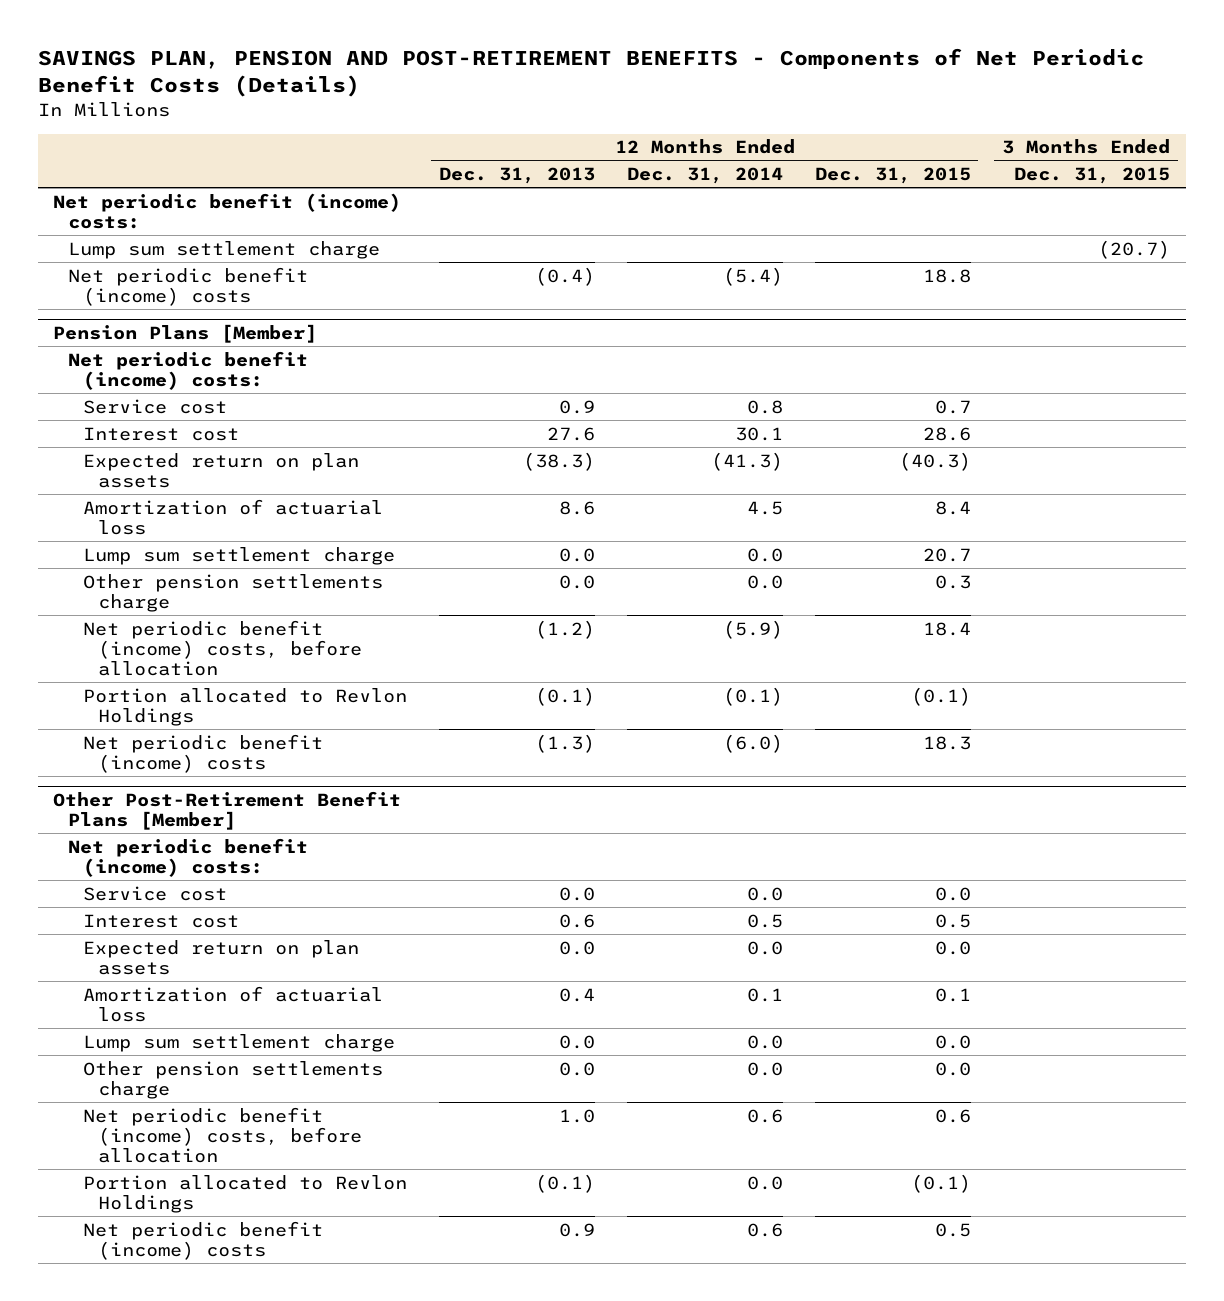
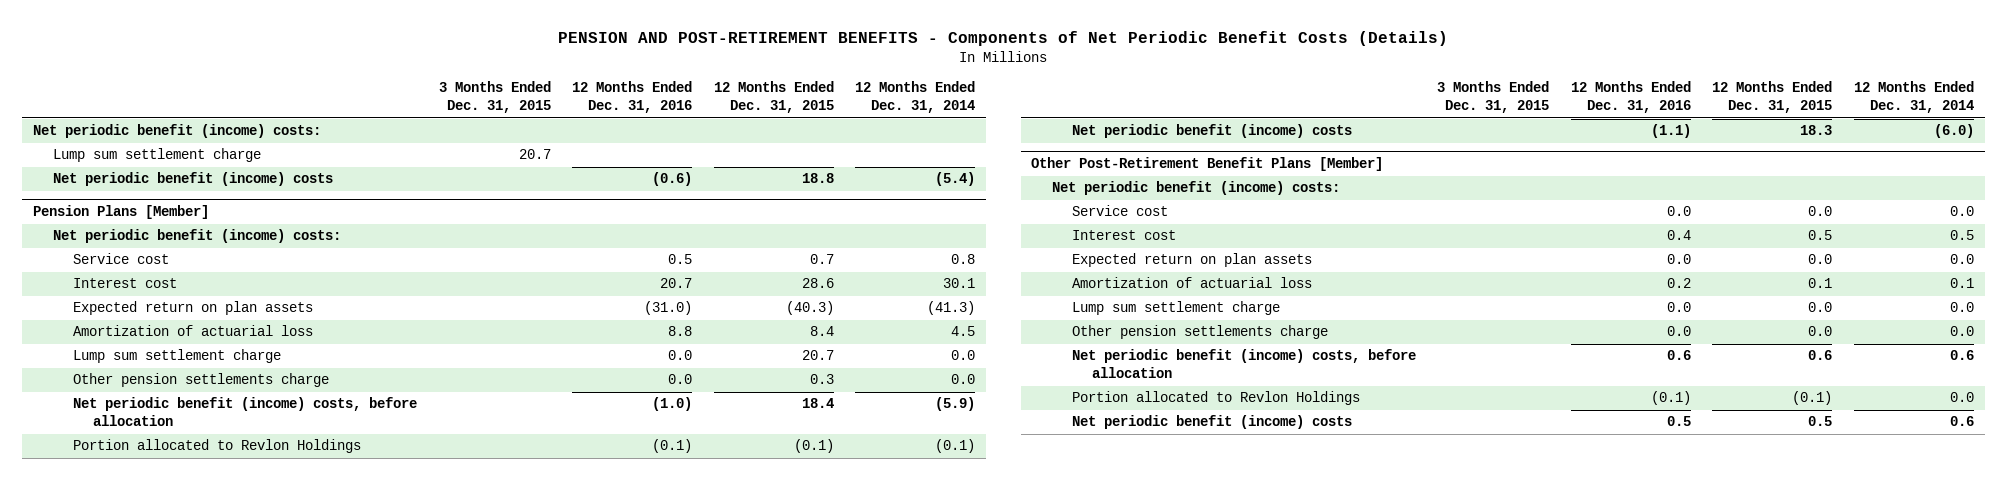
- SAVINGS PLAN, PENSION AND POST-RETIREMENT BENEFITS - Components of Net Periodic Benefit Costs (Details)
+ PENSION AND POST-RETIREMENT BENEFITS - Components of Net Periodic Benefit Costs (Details)
- | 12 Months Ended Dec. 31, 2013 | 12 Months Ended Dec. 31, 2014 | 12 Months Ended Dec. 31, 2015 | 3 Months Ended Dec. 31, 2015
+ | 3 Months Ended Dec. 31, 2015 | 12 Months Ended Dec. 31, 2016 | 12 Months Ended Dec. 31, 2015 | 12 Months Ended Dec. 31, 2014
- Lump sum settlement charge | | | | (20.7)
+ Lump sum settlement charge | 20.7 | | |

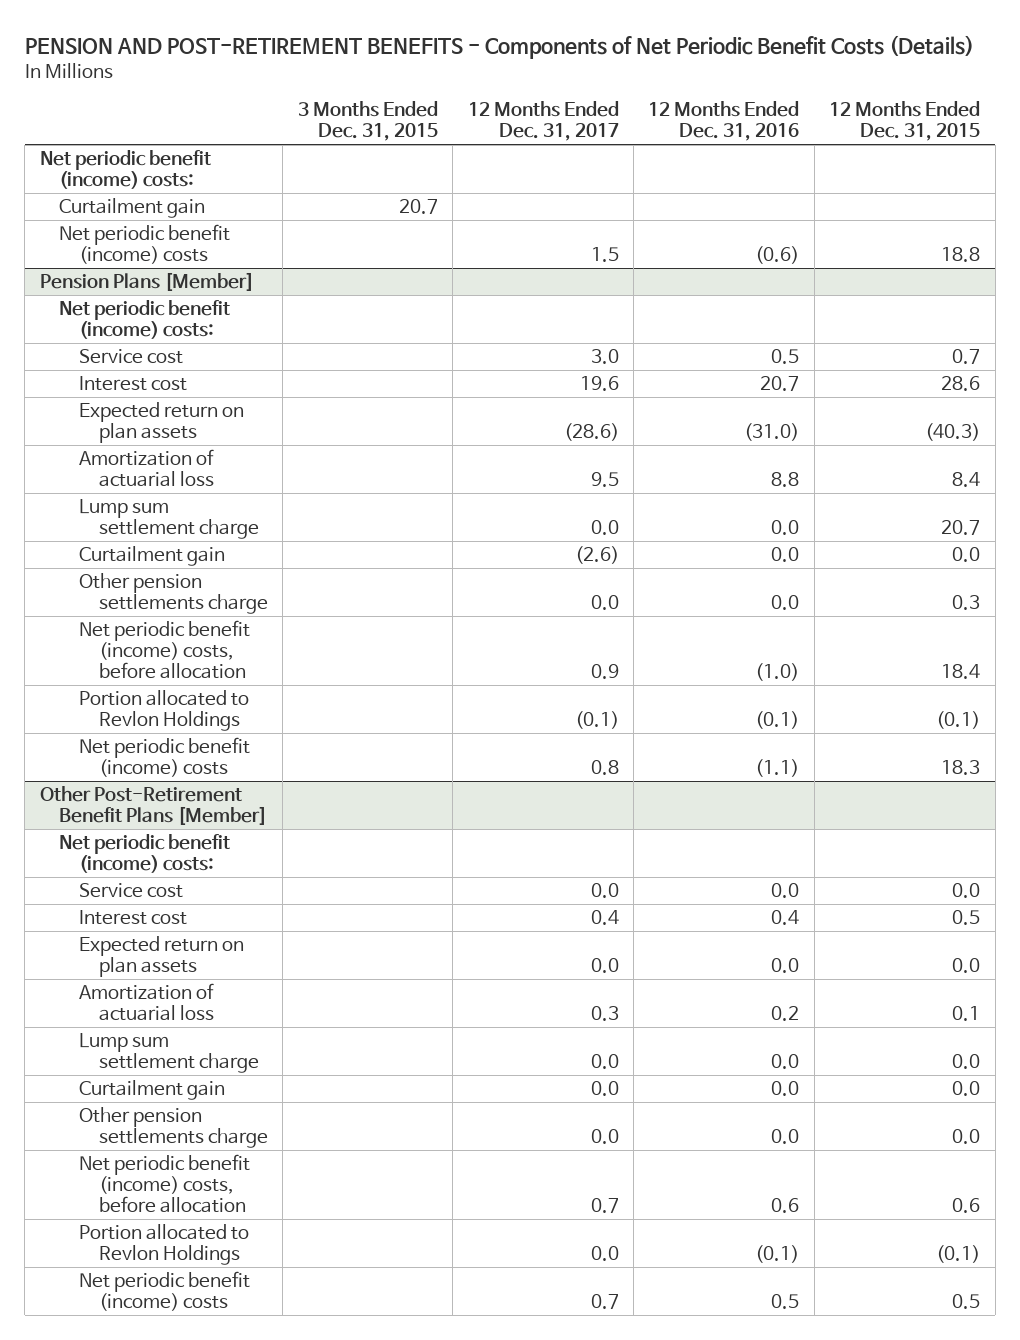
- | 3 Months Ended Dec. 31, 2015 | 12 Months Ended Dec. 31, 2016 | 12 Months Ended Dec. 31, 2015 | 12 Months Ended Dec. 31, 2014
+ | 3 Months Ended Dec. 31, 2015 | 12 Months Ended Dec. 31, 2017 | 12 Months Ended Dec. 31, 2016 | 12 Months Ended Dec. 31, 2015
- Lump sum settlement charge | 20.7 | | |
+ Curtailment gain | 20.7 | | |
@ Pension Plans [Member]
+ Curtailment gain | | (2.6) | 0.0 | 0.0
@ Other Post-Retirement Benefit Plans [Member]
+ Curtailment gain | | 0.0 | 0.0 | 0.0

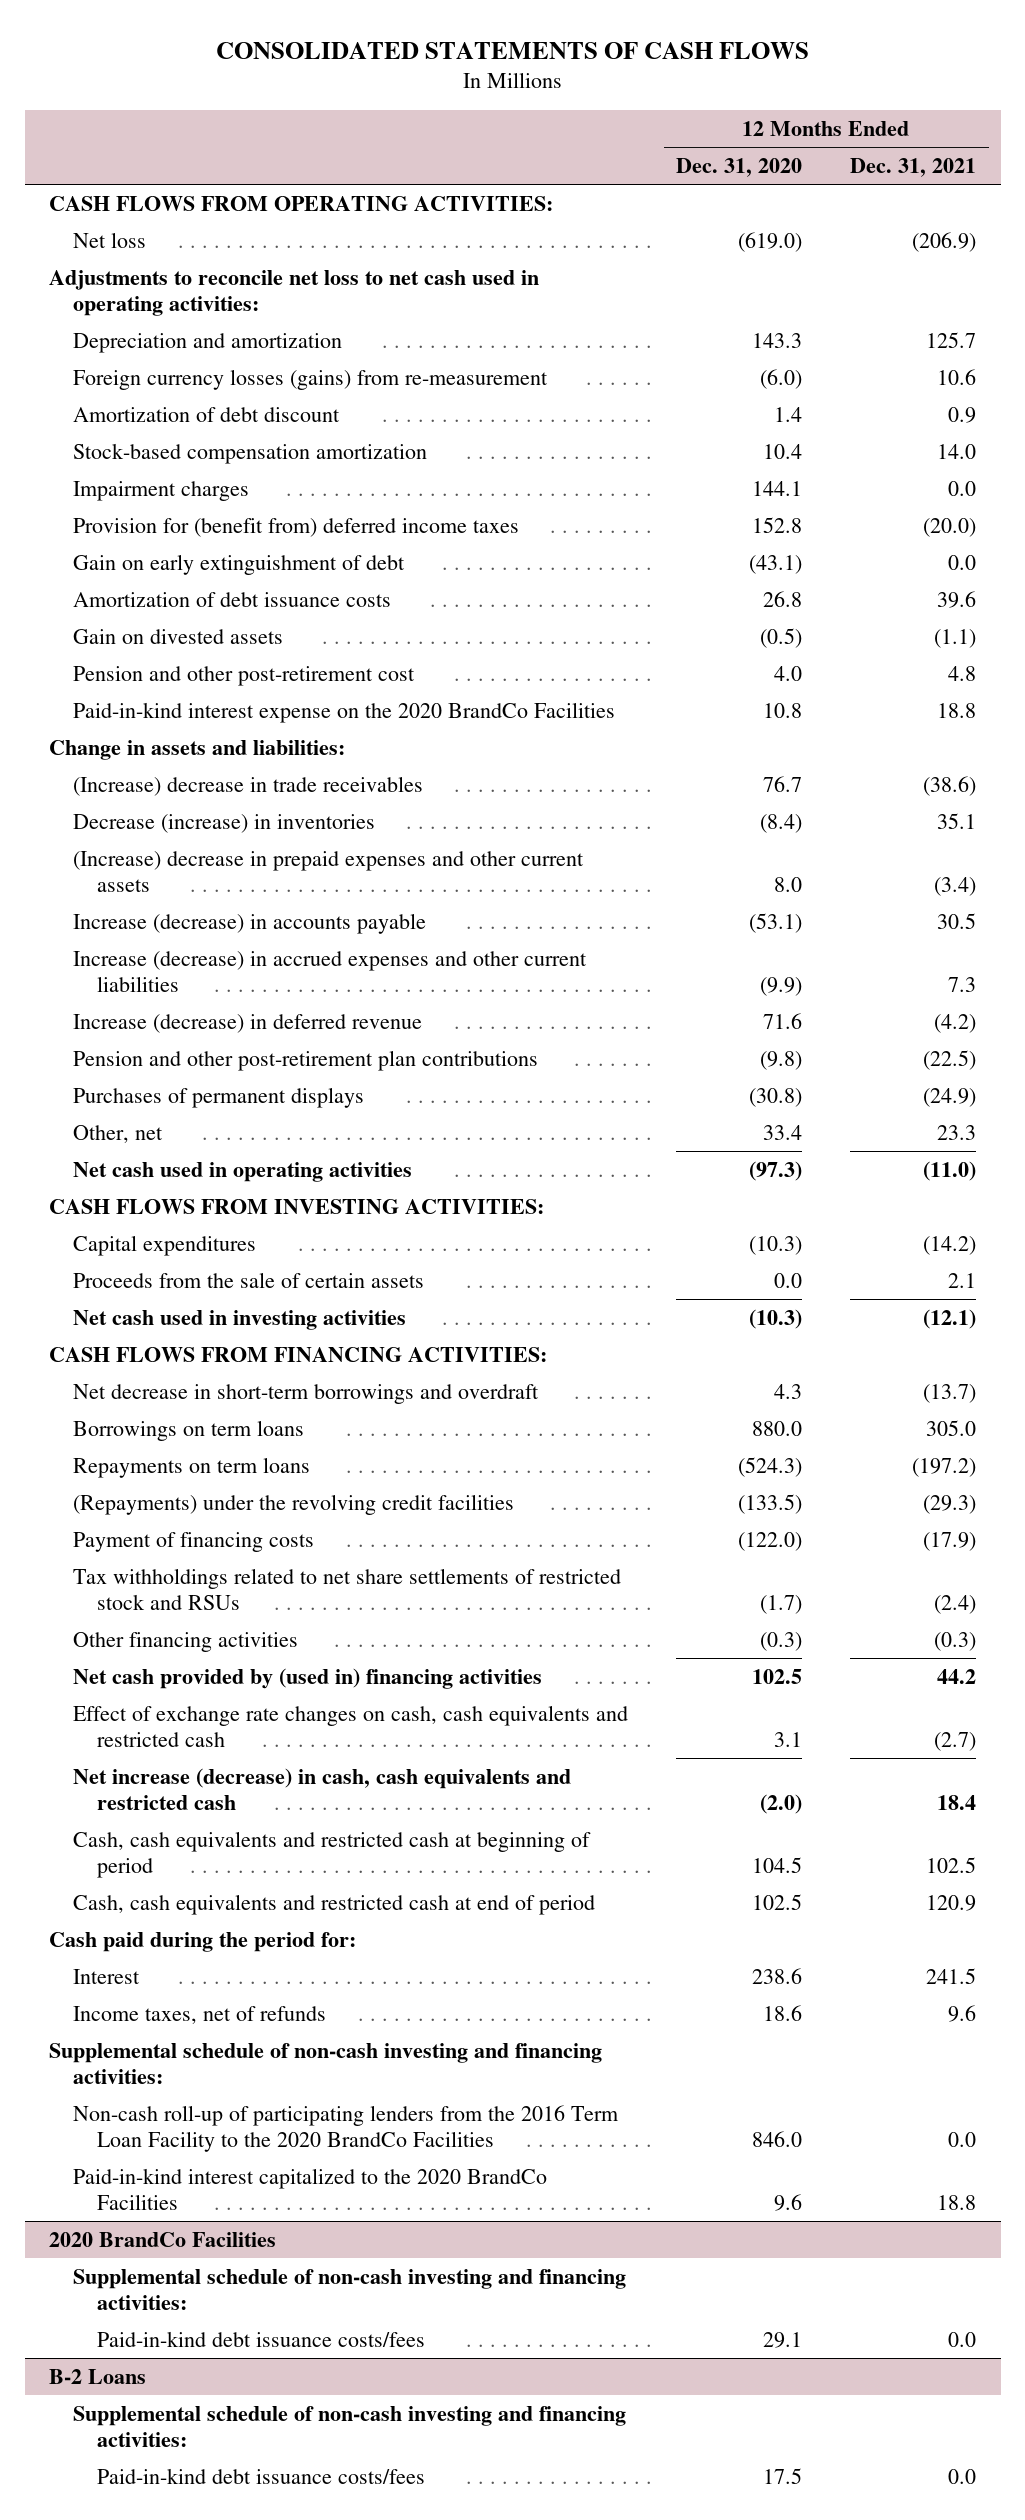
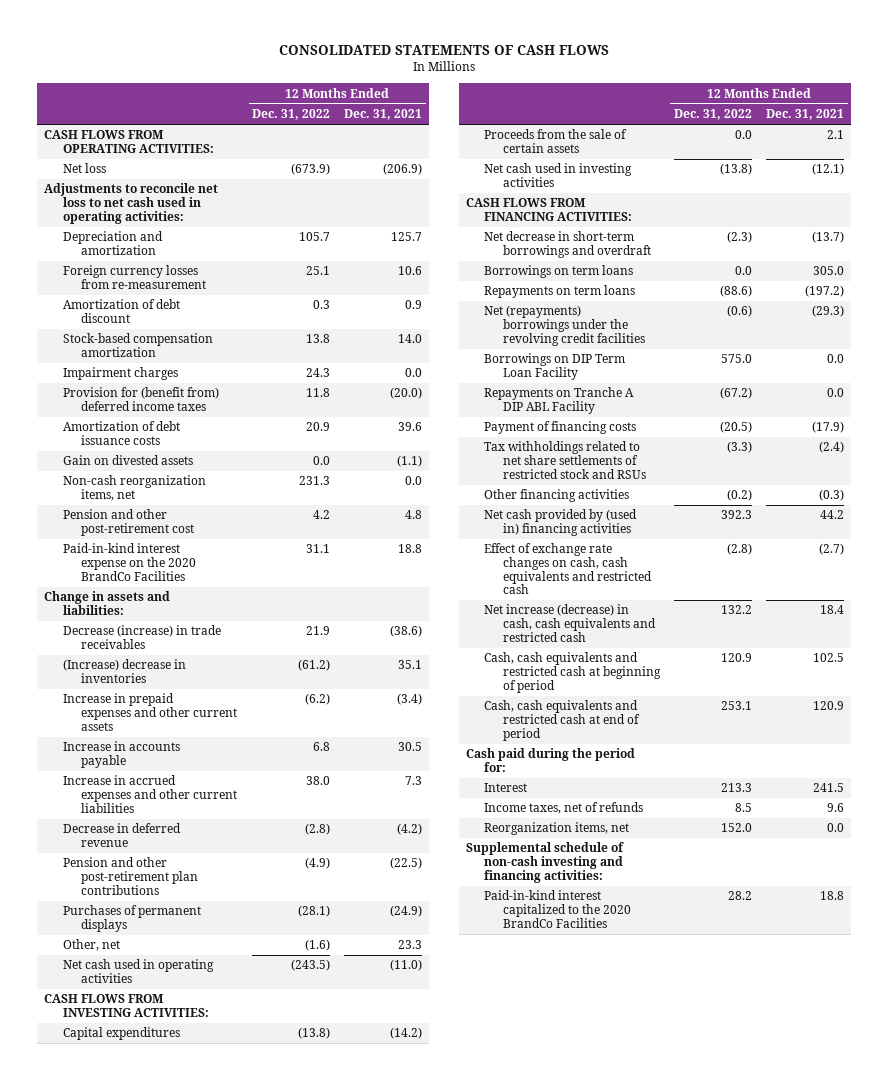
- | 12 Months Ended Dec. 31, 2020 | 12 Months Ended Dec. 31, 2021
+ | 12 Months Ended Dec. 31, 2022 | 12 Months Ended Dec. 31, 2021
- Foreign currency losses (gains) from re-measurement | (6.0) | 10.6
+ Foreign currency losses from re-measurement | 25.1 | 10.6
- Gain on early extinguishment of debt | (43.1) | 0.0
+ Non-cash reorganization items, net | 231.3 | 0.0
- (Increase) decrease in trade receivables | 76.7 | (38.6)
- Decrease (increase) in inventories | (8.4) | 35.1
- (Increase) decrease in prepaid expenses and other current assets | 8.0 | (3.4)
- Increase (decrease) in accounts payable | (53.1) | 30.5
- Increase (decrease) in accrued expenses and other current liabilities | (9.9) | 7.3
- Increase (decrease) in deferred revenue | 71.6 | (4.2)
+ Decrease (increase) in trade receivables | 21.9 | (38.6)
+ (Increase) decrease in inventories | (61.2) | 35.1
+ Increase in prepaid expenses and other current assets | (6.2) | (3.4)
+ Increase in accounts payable | 6.8 | 30.5
+ Increase in accrued expenses and other current liabilities | 38.0 | 7.3
+ Decrease in deferred revenue | (2.8) | (4.2)
- (Repayments) under the revolving credit facilities | (133.5) | (29.3)
+ Net (repayments) borrowings under the revolving credit facilities | (0.6) | (29.3)
+ Borrowings on DIP Term Loan Facility | 575.0 | 0.0
+ Repayments on Tranche A DIP ABL Facility | (67.2) | 0.0
+ Reorganization items, net | 152.0 | 0.0
- Non-cash roll-up of participating lenders from the 2016 Term Loan Facility to the 2020 BrandCo Facilities | 846.0 | 0.0
- 2020 BrandCo Facilities
- Supplemental schedule of non-cash investing and financing activities:
- Paid-in-kind debt issuance costs/fees | 29.1 | 0.0
- B-2 Loans
- Supplemental schedule of non-cash investing and financing activities:
- Paid-in-kind debt issuance costs/fees | 17.5 | 0.0

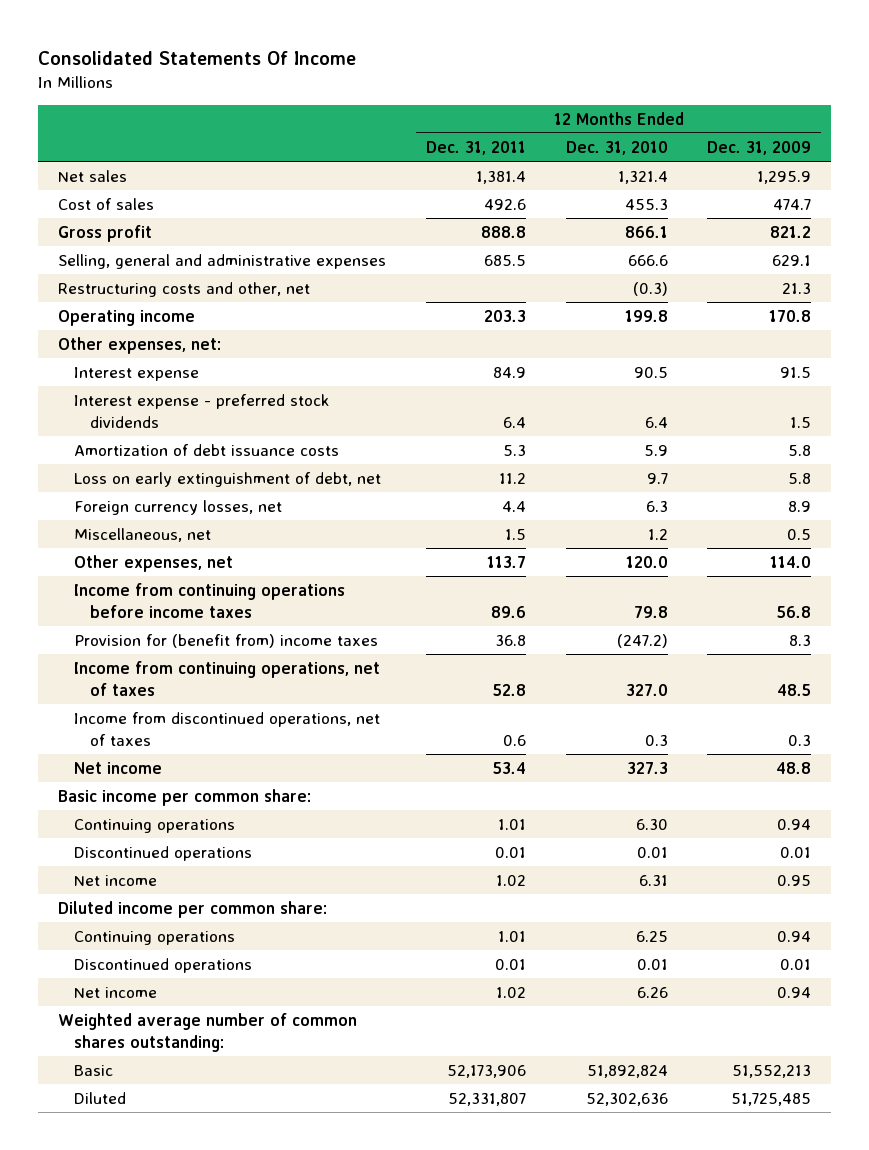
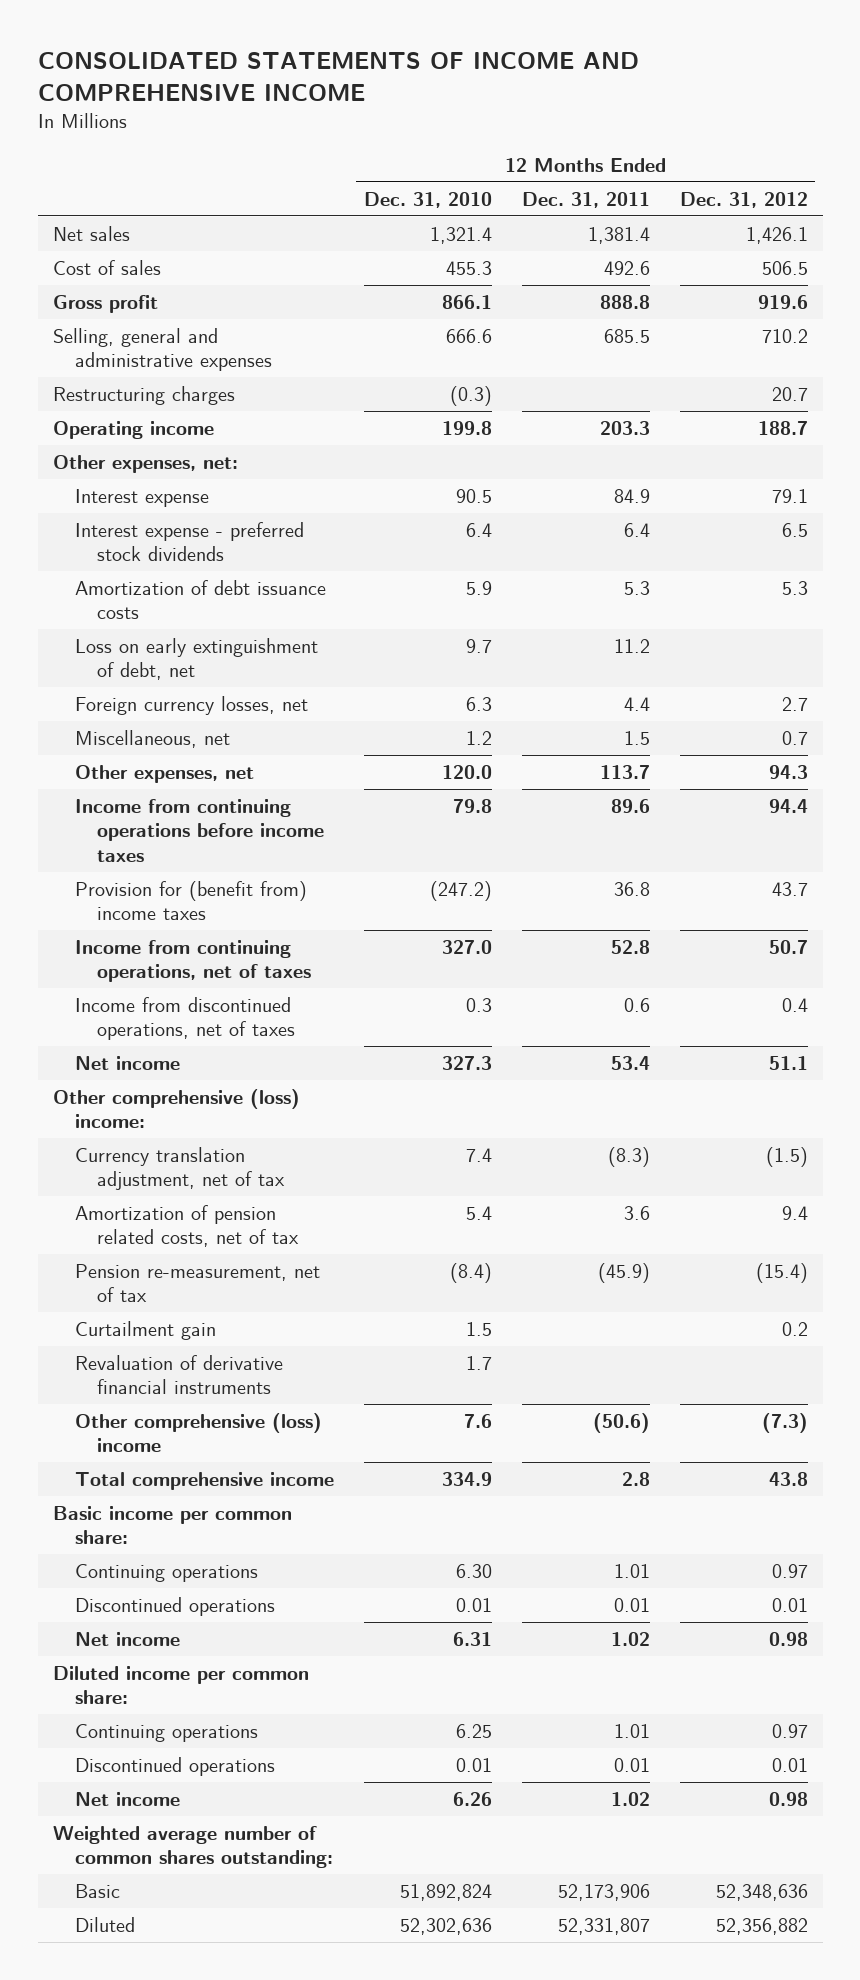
- Consolidated Statements Of Income
+ CONSOLIDATED STATEMENTS OF INCOME AND COMPREHENSIVE INCOME
- | 12 Months Ended Dec. 31, 2011 | 12 Months Ended Dec. 31, 2010 | 12 Months Ended Dec. 31, 2009
+ | 12 Months Ended Dec. 31, 2010 | 12 Months Ended Dec. 31, 2011 | 12 Months Ended Dec. 31, 2012
- Restructuring costs and other, net | | (0.3) | 21.3
+ Restructuring charges | (0.3) | | 20.7
+ Other comprehensive (loss) income:
+ Currency translation adjustment, net of tax | 7.4 | (8.3) | (1.5)
+ Amortization of pension related costs, net of tax | 5.4 | 3.6 | 9.4
+ Pension re-measurement, net of tax | (8.4) | (45.9) | (15.4)
+ Curtailment gain | 1.5 | | 0.2
+ Revaluation of derivative financial instruments | 1.7 | |
+ Other comprehensive (loss) income | 7.6 | (50.6) | (7.3)
+ Total comprehensive income | 334.9 | 2.8 | 43.8

